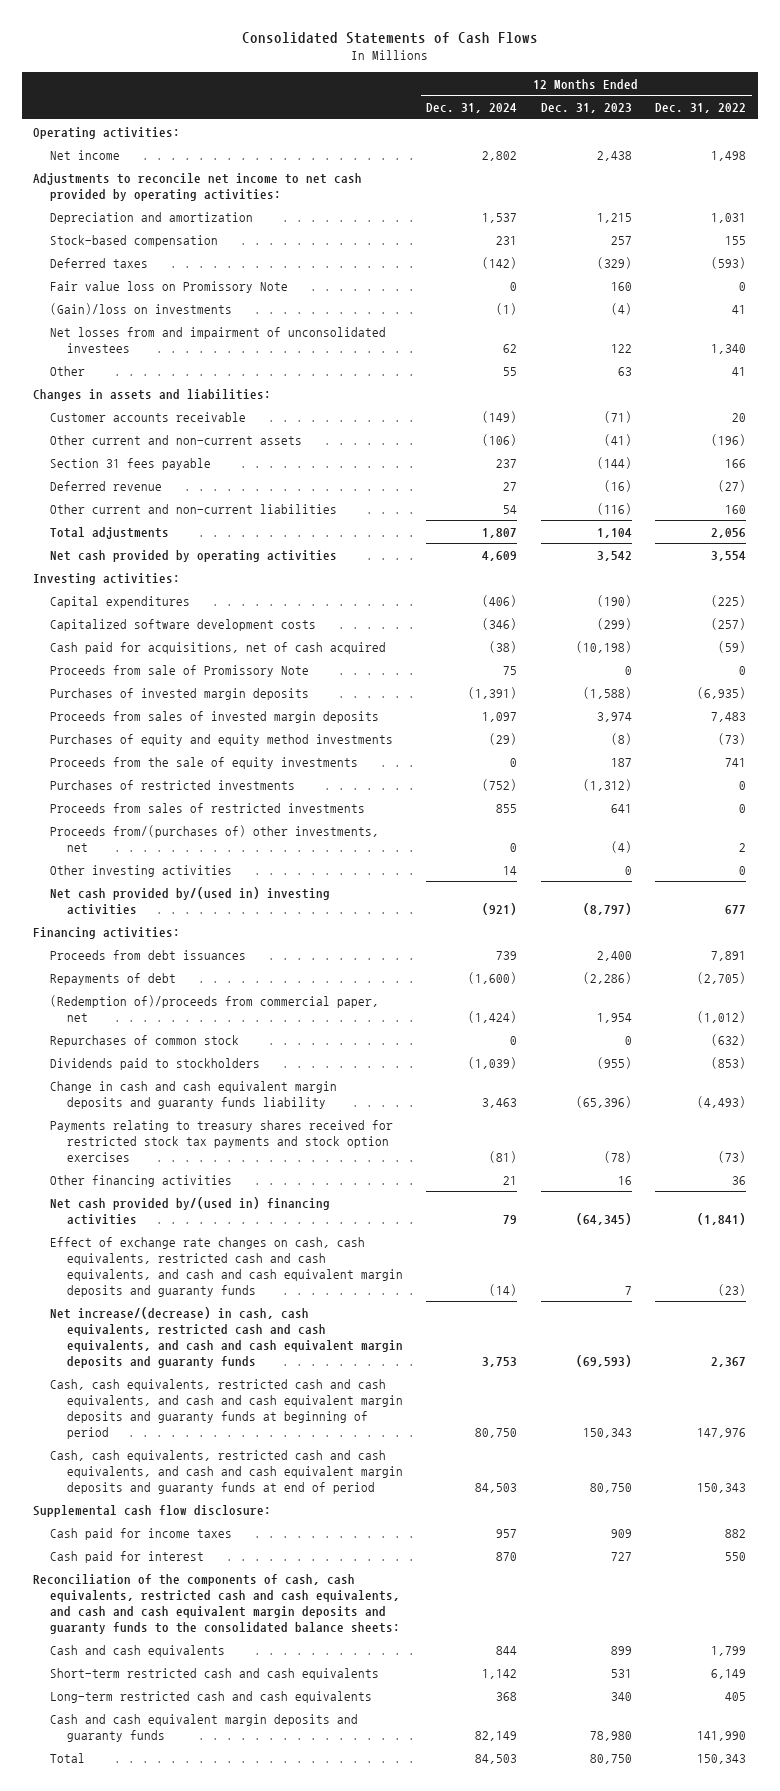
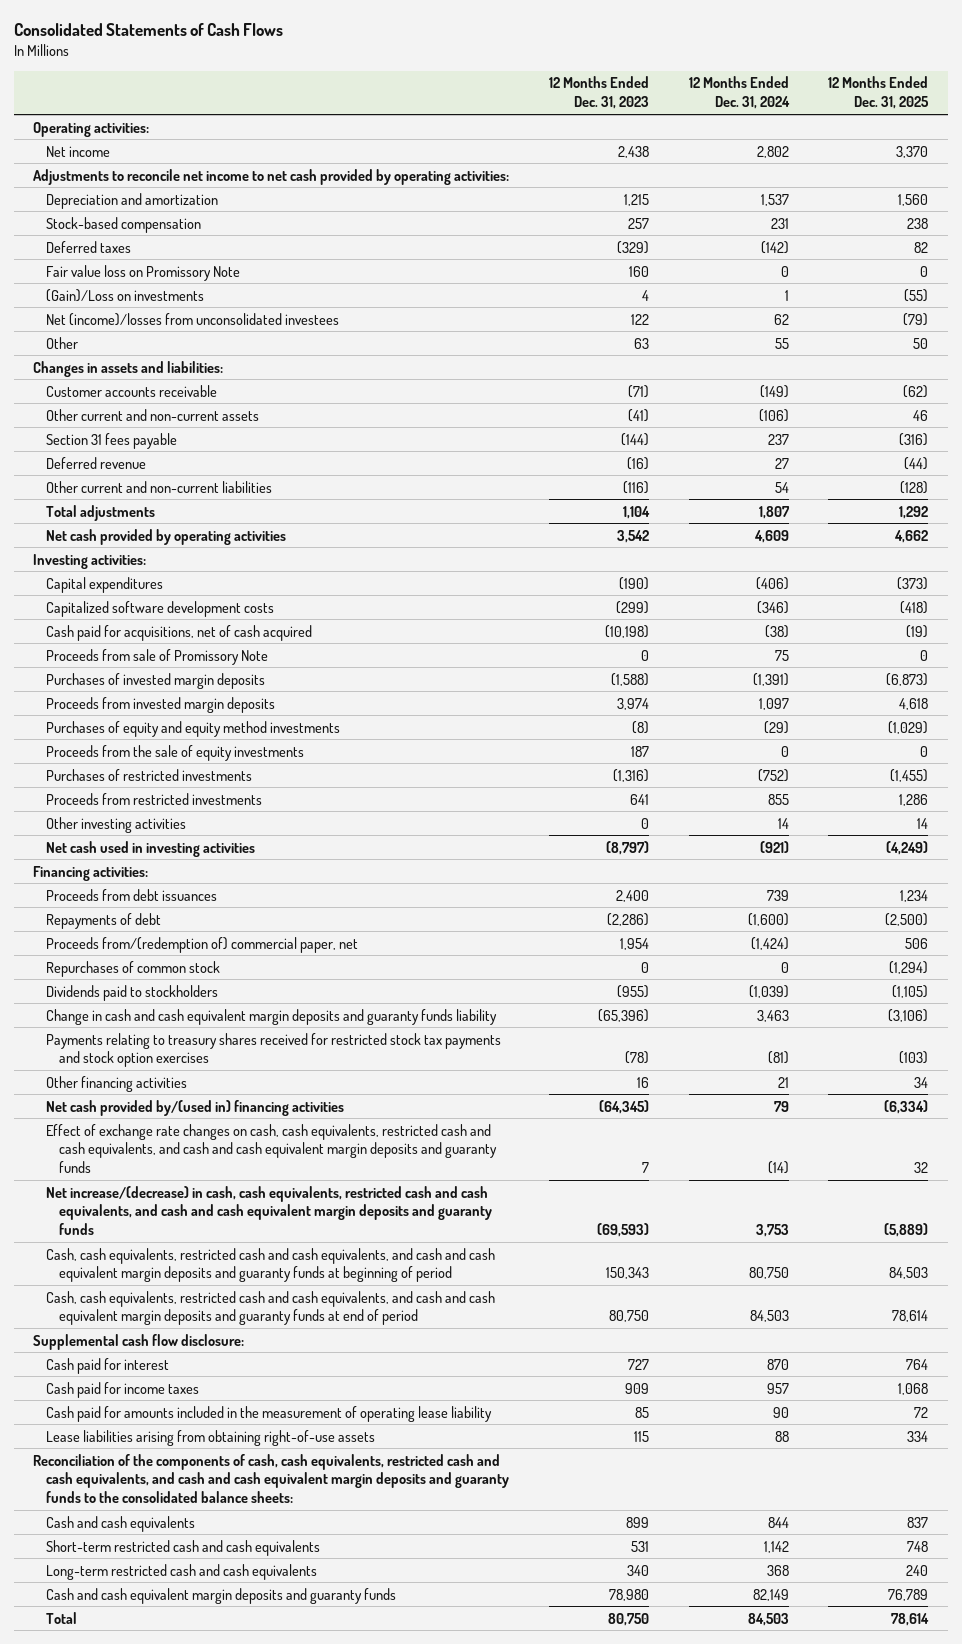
- | 12 Months Ended Dec. 31, 2024 | 12 Months Ended Dec. 31, 2023 | 12 Months Ended Dec. 31, 2022
+ | 12 Months Ended Dec. 31, 2023 | 12 Months Ended Dec. 31, 2024 | 12 Months Ended Dec. 31, 2025
- (Gain)/loss on investments | (1) | (4) | 41
- Net losses from and impairment of unconsolidated investees | 62 | 122 | 1,340
+ (Gain)/Loss on investments | 4 | 1 | (55)
+ Net (income)/losses from unconsolidated investees | 122 | 62 | (79)
- Proceeds from sales of invested margin deposits | 1,097 | 3,974 | 7,483
+ Proceeds from invested margin deposits | 3,974 | 1,097 | 4,618
- Purchases of restricted investments | (752) | (1,312) | 0
- Proceeds from sales of restricted investments | 855 | 641 | 0
- Proceeds from/(purchases of) other investments, net | 0 | (4) | 2
+ Purchases of restricted investments | (1,316) | (752) | (1,455)
+ Proceeds from restricted investments | 641 | 855 | 1,286
- Net cash provided by/(used in) investing activities | (921) | (8,797) | 677
+ Net cash used in investing activities | (8,797) | (921) | (4,249)
- (Redemption of)/proceeds from commercial paper, net | (1,424) | 1,954 | (1,012)
+ Proceeds from/(redemption of) commercial paper, net | 1,954 | (1,424) | 506
moved down: Cash paid for income taxes | 909 | 957 | 1,068
+ Cash paid for amounts included in the measurement of operating lease liability | 85 | 90 | 72
+ Lease liabilities arising from obtaining right-of-use assets | 115 | 88 | 334

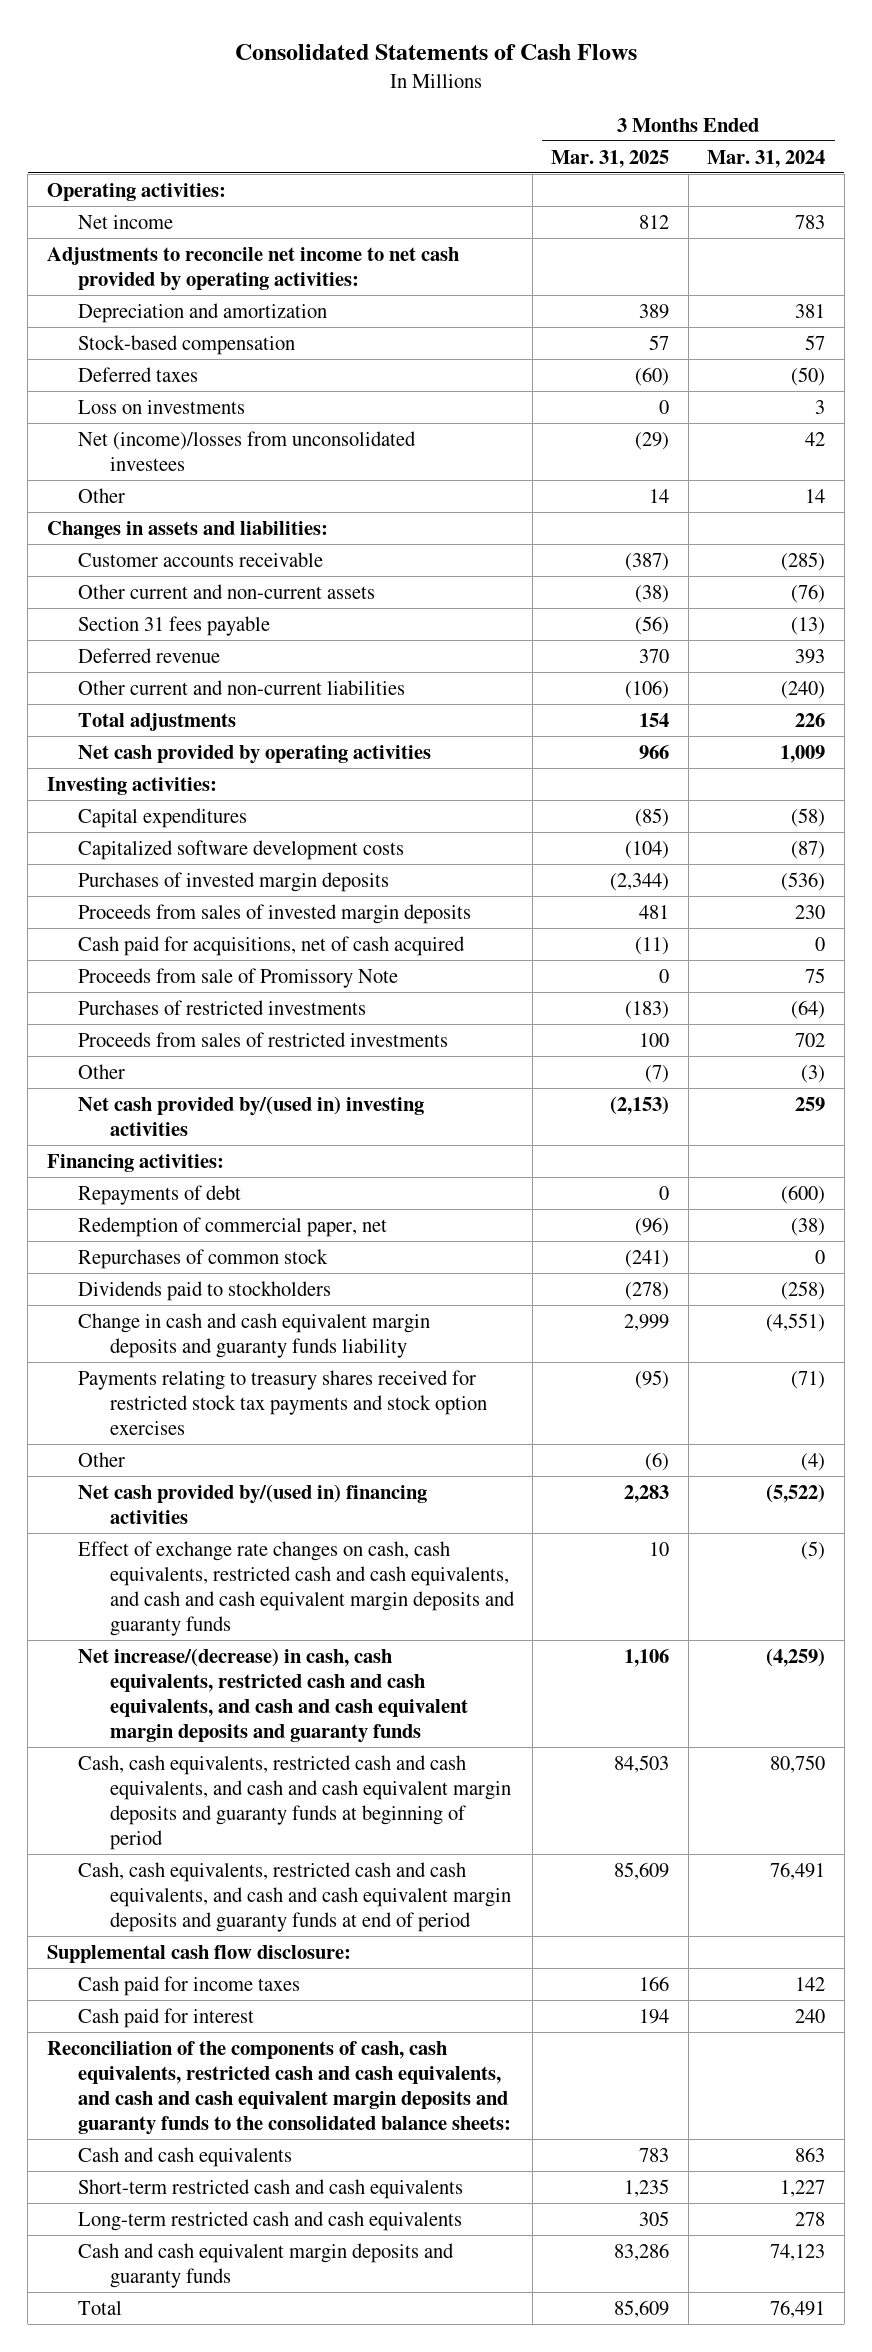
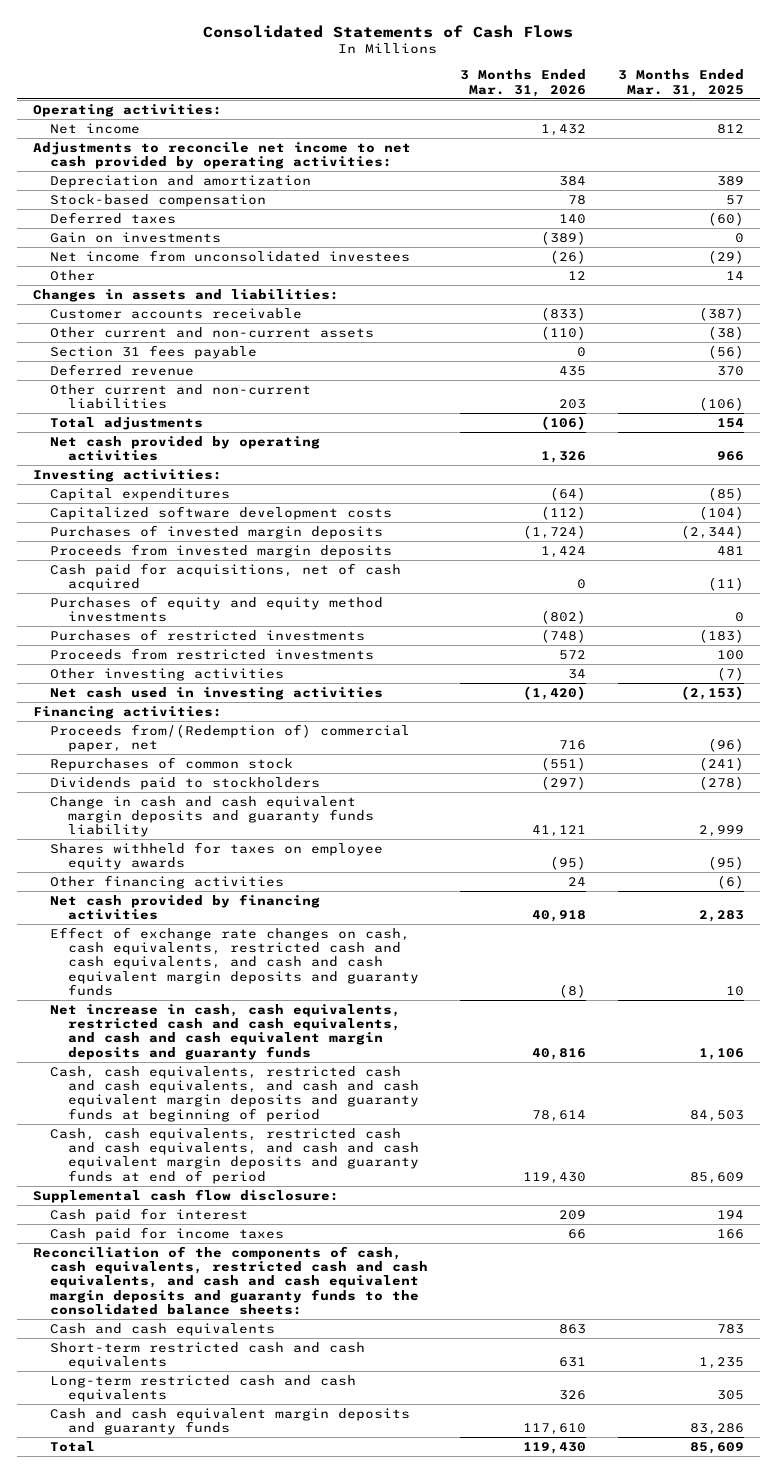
- | 3 Months Ended Mar. 31, 2025 | 3 Months Ended Mar. 31, 2024
+ | 3 Months Ended Mar. 31, 2026 | 3 Months Ended Mar. 31, 2025
- Loss on investments | 0 | 3
- Net (income)/losses from unconsolidated investees | (29) | 42
+ Gain on investments | (389) | 0
+ Net income from unconsolidated investees | (26) | (29)
- Proceeds from sales of invested margin deposits | 481 | 230
+ Proceeds from invested margin deposits | 1,424 | 481
- Proceeds from sale of Promissory Note | 0 | 75
+ Purchases of equity and equity method investments | (802) | 0
- Proceeds from sales of restricted investments | 100 | 702
- Other | (7) | (3)
- Net cash provided by/(used in) investing activities | (2,153) | 259
+ Proceeds from restricted investments | 572 | 100
+ Other investing activities | 34 | (7)
+ Net cash used in investing activities | (1,420) | (2,153)
- Repayments of debt | 0 | (600)
- Redemption of commercial paper, net | (96) | (38)
+ Proceeds from/(Redemption of) commercial paper, net | 716 | (96)
- Payments relating to treasury shares received for restricted stock tax payments and stock option exercises | (95) | (71)
- Other | (6) | (4)
- Net cash provided by/(used in) financing activities | 2,283 | (5,522)
+ Shares withheld for taxes on employee equity awards | (95) | (95)
+ Other financing activities | 24 | (6)
+ Net cash provided by financing activities | 40,918 | 2,283
- Net increase/(decrease) in cash, cash equivalents, restricted cash and cash equivalents, and cash and cash equivalent margin deposits and guaranty funds | 1,106 | (4,259)
+ Net increase in cash, cash equivalents, restricted cash and cash equivalents, and cash and cash equivalent margin deposits and guaranty funds | 40,816 | 1,106
moved down: Cash paid for income taxes | 66 | 166

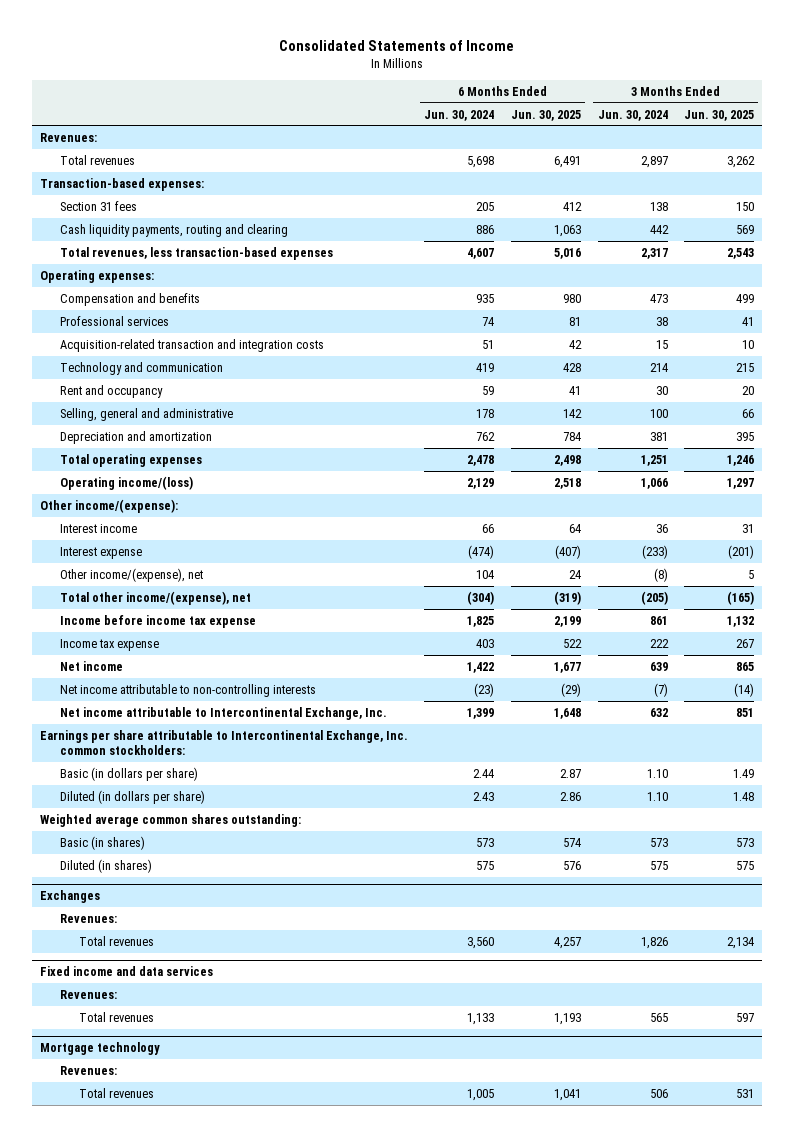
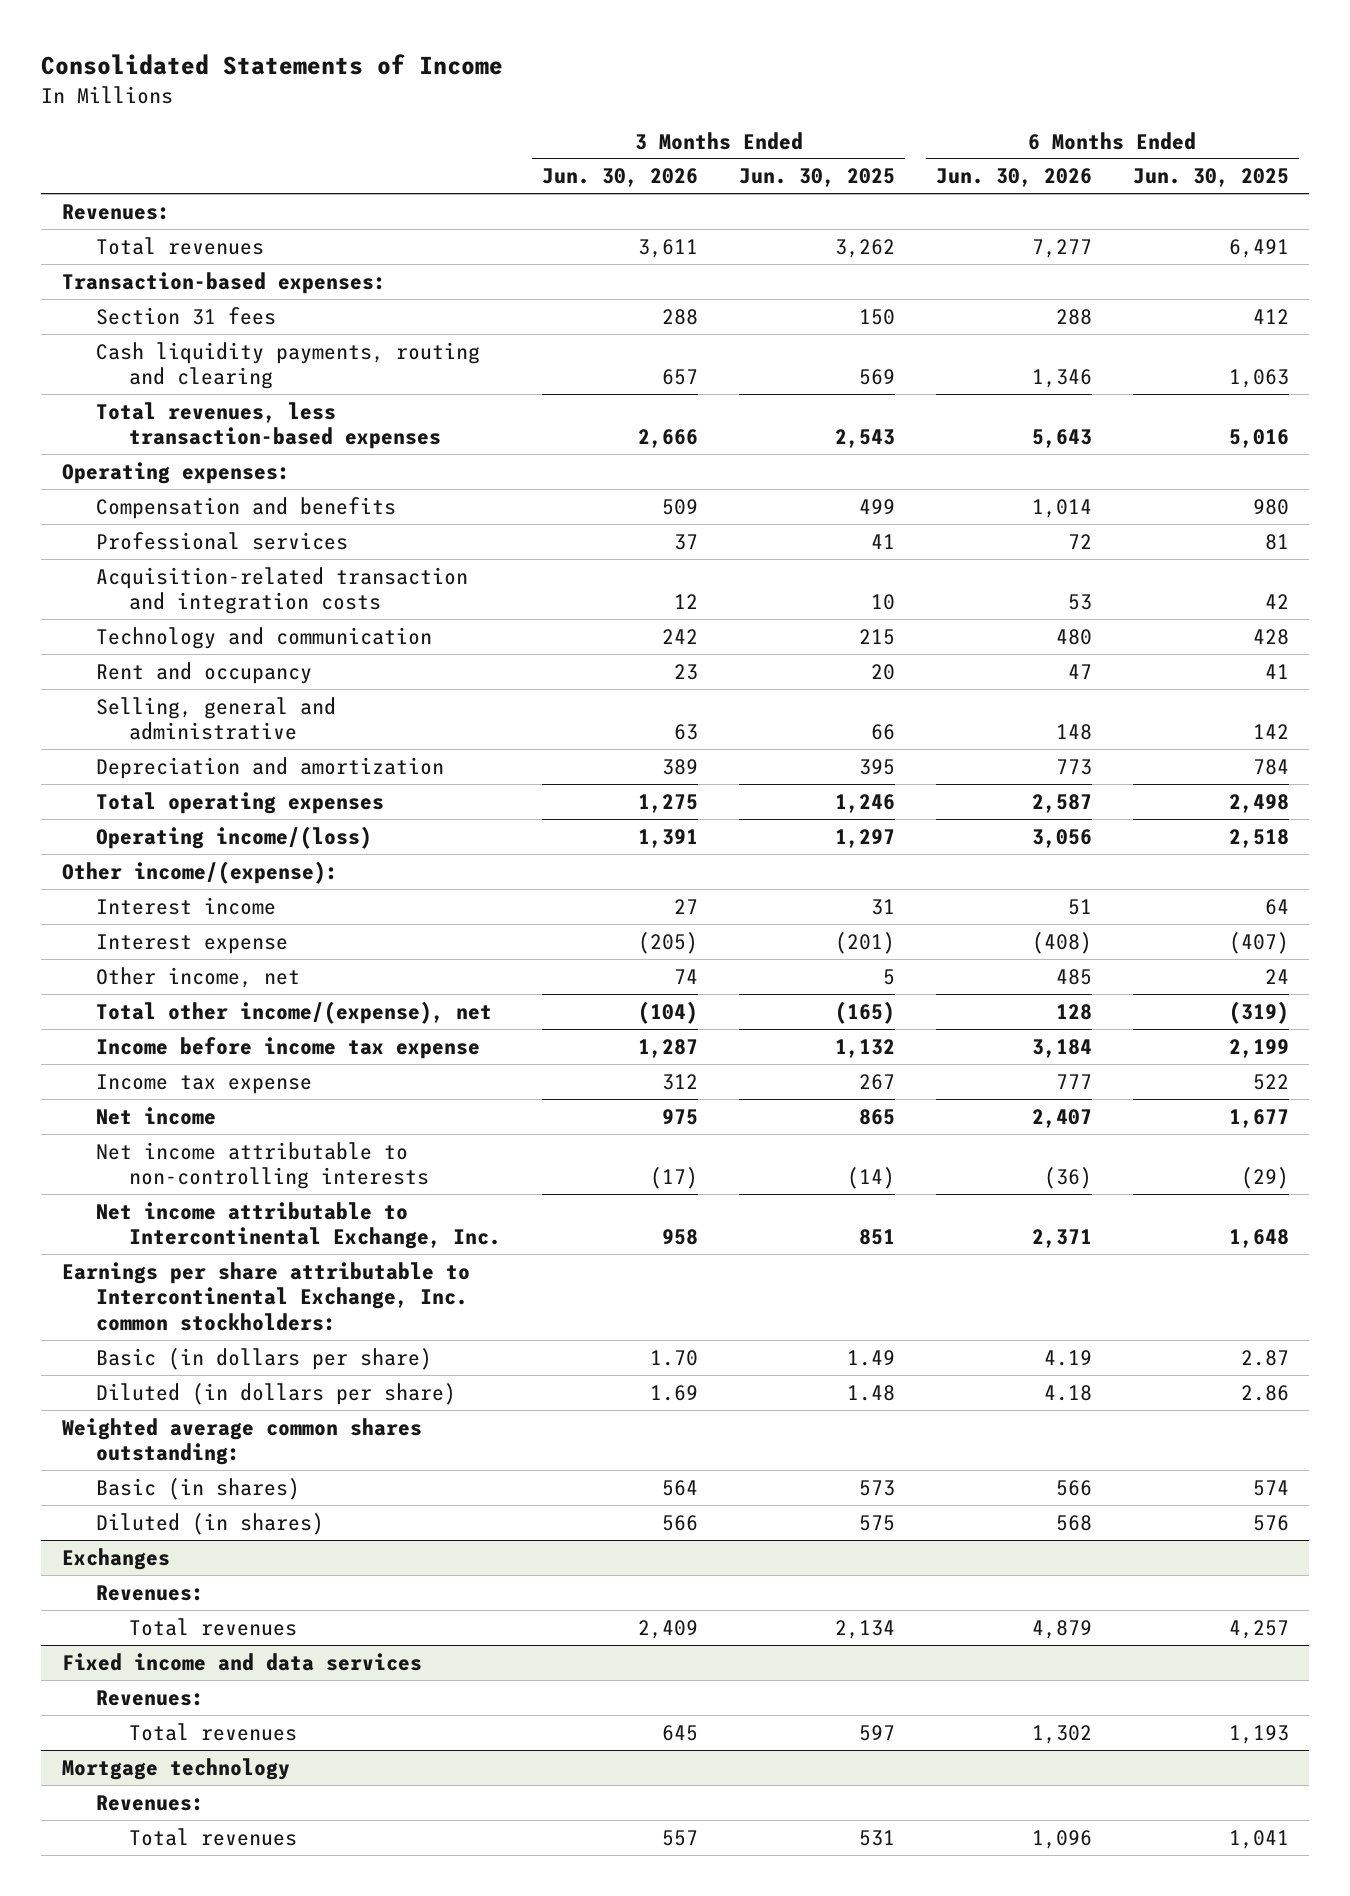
- | 6 Months Ended Jun. 30, 2024 | 6 Months Ended Jun. 30, 2025 | 3 Months Ended Jun. 30, 2024 | 3 Months Ended Jun. 30, 2025
+ | 3 Months Ended Jun. 30, 2026 | 3 Months Ended Jun. 30, 2025 | 6 Months Ended Jun. 30, 2026 | 6 Months Ended Jun. 30, 2025
- Other income/(expense), net | 104 | 24 | (8) | 5
+ Other income, net | 74 | 5 | 485 | 24

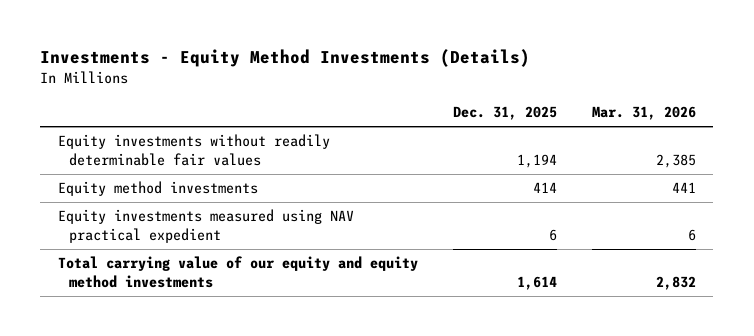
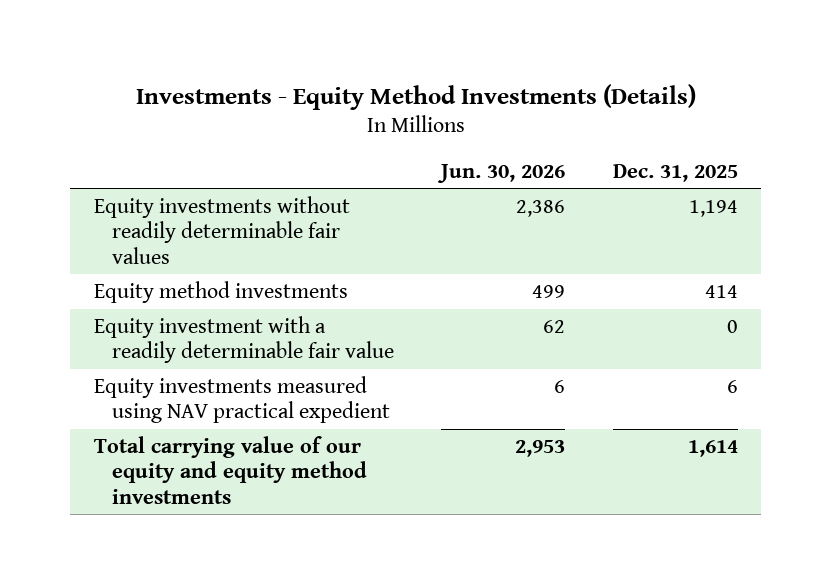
- | Dec. 31, 2025 | Mar. 31, 2026
+ | Jun. 30, 2026 | Dec. 31, 2025
+ Equity investment with a readily determinable fair value | 62 | 0

